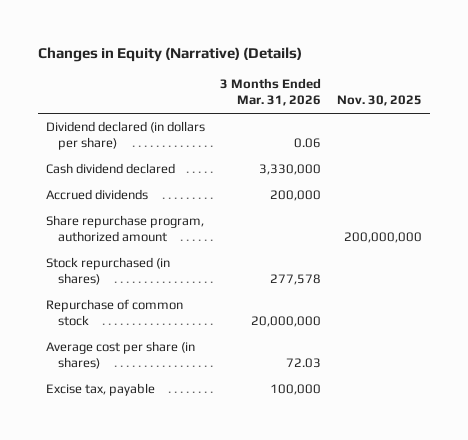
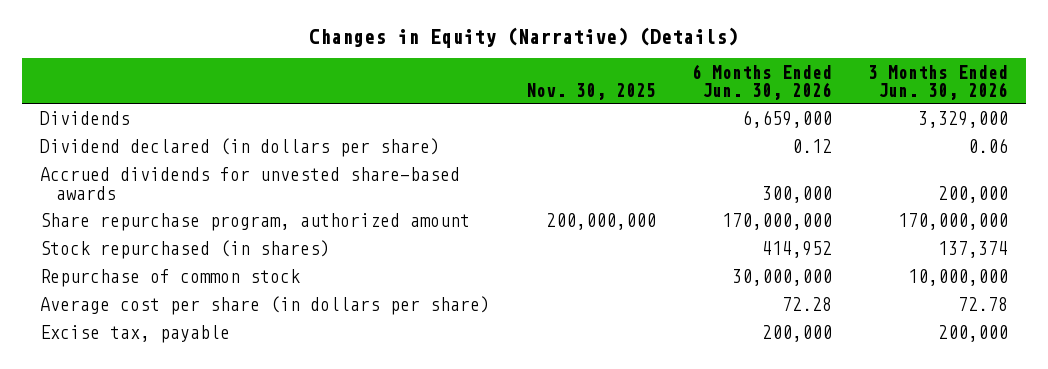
- | 3 Months Ended Mar. 31, 2026 | Nov. 30, 2025
+ | Nov. 30, 2025 | 6 Months Ended Jun. 30, 2026 | 3 Months Ended Jun. 30, 2026
+ Dividends | | 6,659,000 | 3,329,000
- Cash dividend declared | 3,330,000 |
- Accrued dividends | 200,000 |
+ Accrued dividends for unvested share-based awards | | 300,000 | 200,000
- Average cost per share (in shares) | 72.03 |
+ Average cost per share (in dollars per share) | | 72.28 | 72.78

